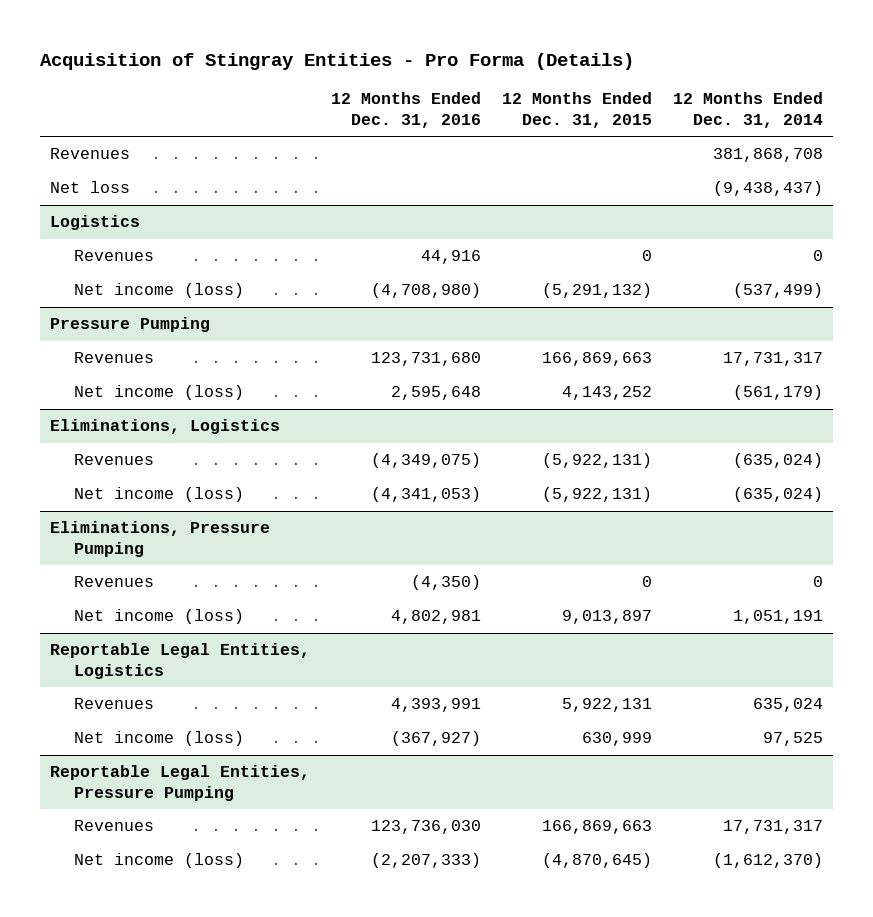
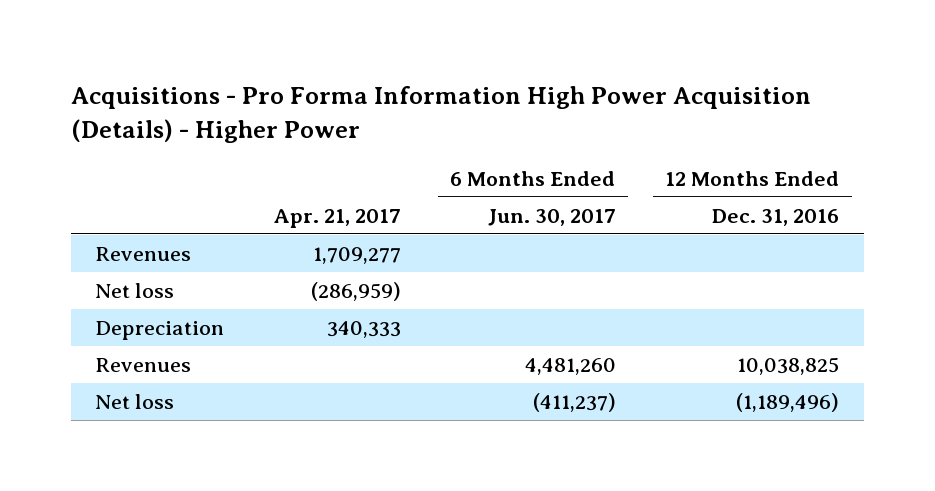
- Acquisition of Stingray Entities - Pro Forma (Details)
+ Acquisitions - Pro Forma Information High Power Acquisition (Details) - Higher Power
- | 12 Months Ended Dec. 31, 2016 | 12 Months Ended Dec. 31, 2015 | 12 Months Ended Dec. 31, 2014
+ | Apr. 21, 2017 | 6 Months Ended Jun. 30, 2017 | 12 Months Ended Dec. 31, 2016
- Logistics
- Revenues | 44,916 | 0 | 0
- Net income (loss) | (4,708,980) | (5,291,132) | (537,499)
- Pressure Pumping
- Revenues | 123,731,680 | 166,869,663 | 17,731,317
- Net income (loss) | 2,595,648 | 4,143,252 | (561,179)
- Eliminations, Logistics
- Revenues | (4,349,075) | (5,922,131) | (635,024)
- Net income (loss) | (4,341,053) | (5,922,131) | (635,024)
- Eliminations, Pressure Pumping
- Revenues | (4,350) | 0 | 0
- Net income (loss) | 4,802,981 | 9,013,897 | 1,051,191
- Reportable Legal Entities, Logistics
- Revenues | 4,393,991 | 5,922,131 | 635,024
- Net income (loss) | (367,927) | 630,999 | 97,525
- Reportable Legal Entities, Pressure Pumping
- Revenues | 123,736,030 | 166,869,663 | 17,731,317
- Net income (loss) | (2,207,333) | (4,870,645) | (1,612,370)
+ Depreciation | 340,333 | |
+ Revenues | | 4,481,260 | 10,038,825
+ Net loss | | (411,237) | (1,189,496)

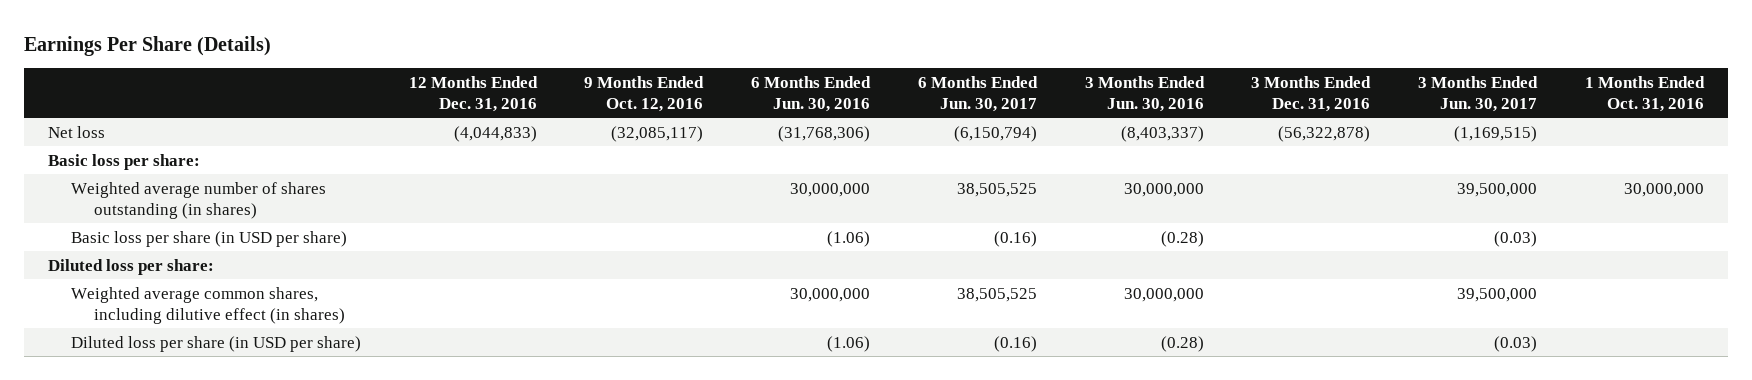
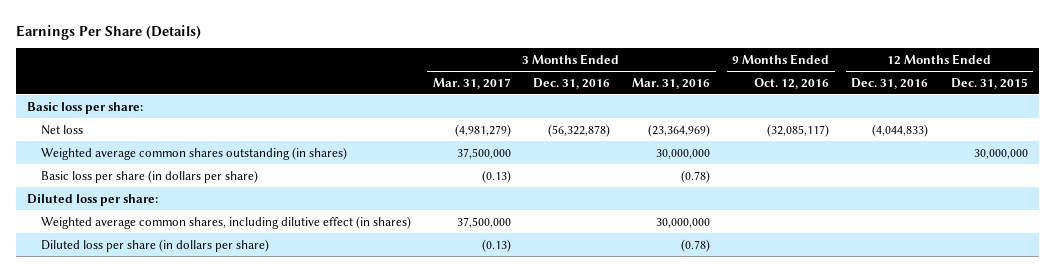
- | 12 Months Ended Dec. 31, 2016 | 9 Months Ended Oct. 12, 2016 | 6 Months Ended Jun. 30, 2016 | 6 Months Ended Jun. 30, 2017 | 3 Months Ended Jun. 30, 2016 | 3 Months Ended Dec. 31, 2016 | 3 Months Ended Jun. 30, 2017 | 1 Months Ended Oct. 31, 2016
+ | 3 Months Ended Mar. 31, 2017 | 3 Months Ended Dec. 31, 2016 | 3 Months Ended Mar. 31, 2016 | 9 Months Ended Oct. 12, 2016 | 12 Months Ended Dec. 31, 2016 | 12 Months Ended Dec. 31, 2015
- Weighted average number of shares outstanding (in shares) | | | 30,000,000 | 38,505,525 | 30,000,000 | | 39,500,000 | 30,000,000
- Basic loss per share (in USD per share) | | | (1.06) | (0.16) | (0.28) | | (0.03) |
moved down: Net loss | (4,981,279) | (56,322,878) | (23,364,969) | (32,085,117) | (4,044,833) |
+ Weighted average common shares outstanding (in shares) | 37,500,000 | | 30,000,000 | | | 30,000,000
+ Basic loss per share (in dollars per share) | (0.13) | | (0.78) | | |
- Diluted loss per share (in USD per share) | | | (1.06) | (0.16) | (0.28) | | (0.03) |
+ Diluted loss per share (in dollars per share) | (0.13) | | (0.78) | | |

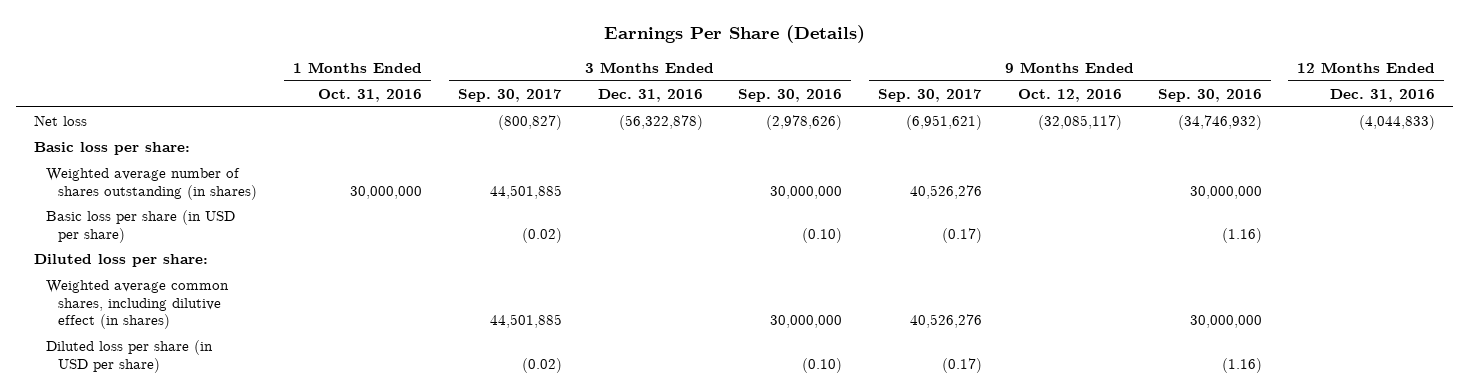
- | 3 Months Ended Mar. 31, 2017 | 3 Months Ended Dec. 31, 2016 | 3 Months Ended Mar. 31, 2016 | 9 Months Ended Oct. 12, 2016 | 12 Months Ended Dec. 31, 2016 | 12 Months Ended Dec. 31, 2015
+ | 1 Months Ended Oct. 31, 2016 | 3 Months Ended Sep. 30, 2017 | 3 Months Ended Dec. 31, 2016 | 3 Months Ended Sep. 30, 2016 | 9 Months Ended Sep. 30, 2017 | 9 Months Ended Oct. 12, 2016 | 9 Months Ended Sep. 30, 2016 | 12 Months Ended Dec. 31, 2016
- Weighted average common shares outstanding (in shares) | 37,500,000 | | 30,000,000 | | | 30,000,000
- Basic loss per share (in dollars per share) | (0.13) | | (0.78) | | |
moved down: Basic loss per share:
+ Weighted average number of shares outstanding (in shares) | 30,000,000 | 44,501,885 | | 30,000,000 | 40,526,276 | | 30,000,000 |
+ Basic loss per share (in USD per share) | | (0.02) | | (0.10) | (0.17) | | (1.16) |
- Diluted loss per share (in dollars per share) | (0.13) | | (0.78) | | |
+ Diluted loss per share (in USD per share) | | (0.02) | | (0.10) | (0.17) | | (1.16) |

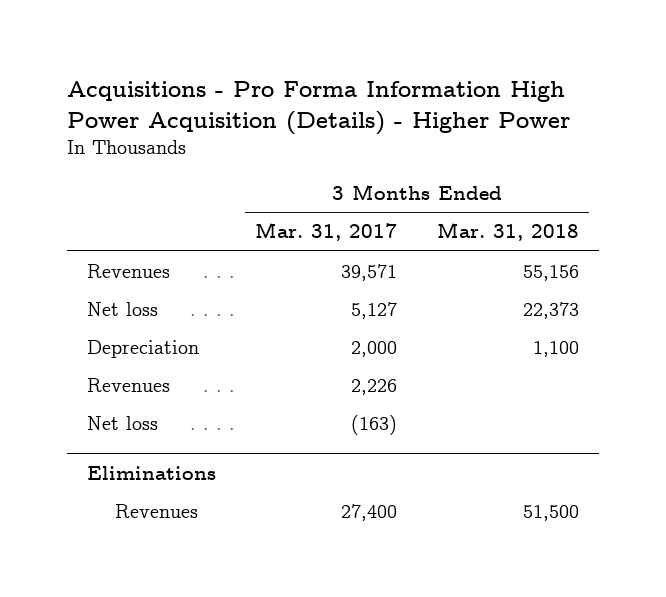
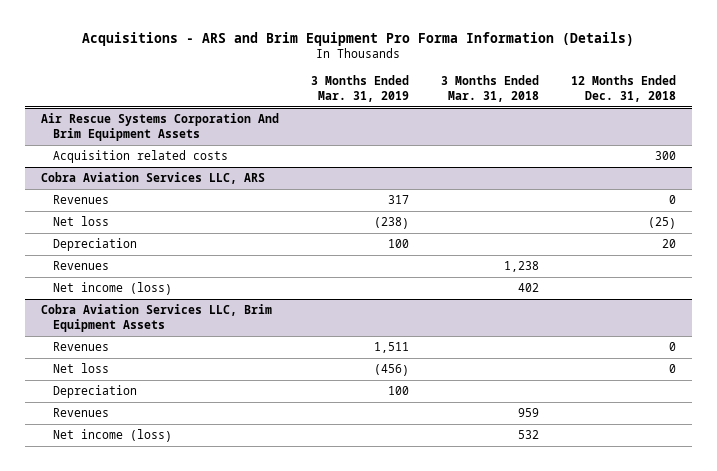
- Acquisitions - Pro Forma Information High Power Acquisition (Details) - Higher Power
+ Acquisitions - ARS and Brim Equipment Pro Forma Information (Details)
- | 3 Months Ended Mar. 31, 2017 | 3 Months Ended Mar. 31, 2018
+ | 3 Months Ended Mar. 31, 2019 | 3 Months Ended Mar. 31, 2018 | 12 Months Ended Dec. 31, 2018
- Revenues | 39,571 | 55,156
- Net loss | 5,127 | 22,373
- Depreciation | 2,000 | 1,100
- Revenues | 2,226 |
- Net loss | (163) |
- Eliminations
- Revenues | 27,400 | 51,500
+ Air Rescue Systems Corporation And Brim Equipment Assets
+ Acquisition related costs | | | 300
+ Cobra Aviation Services LLC, ARS
+ Revenues | 317 | | 0
+ Net loss | (238) | | (25)
+ Depreciation | 100 | | 20
+ Revenues | | 1,238 |
+ Net income (loss) | | 402 |
+ Cobra Aviation Services LLC, Brim Equipment Assets
+ Revenues | 1,511 | | 0
+ Net loss | (456) | | 0
+ Depreciation | 100 | |
+ Revenues | | 959 |
+ Net income (loss) | | 532 |

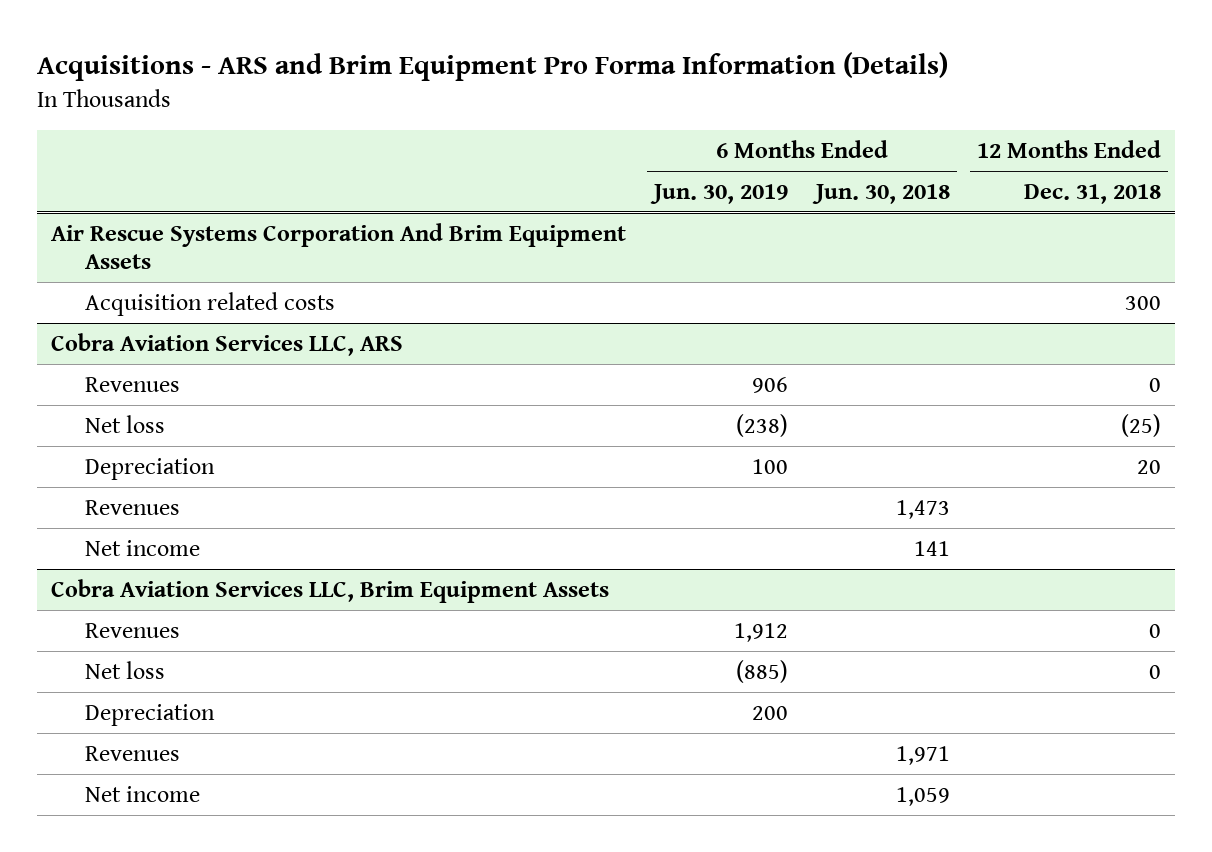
- | 3 Months Ended Mar. 31, 2019 | 3 Months Ended Mar. 31, 2018 | 12 Months Ended Dec. 31, 2018
+ | 6 Months Ended Jun. 30, 2019 | 6 Months Ended Jun. 30, 2018 | 12 Months Ended Dec. 31, 2018
@ Cobra Aviation Services LLC, ARS
- Net income (loss) | | 402 |
+ Net income | | 141 |
@ Cobra Aviation Services LLC, Brim Equipment Assets
- Net income (loss) | | 532 |
+ Net income | | 1,059 |

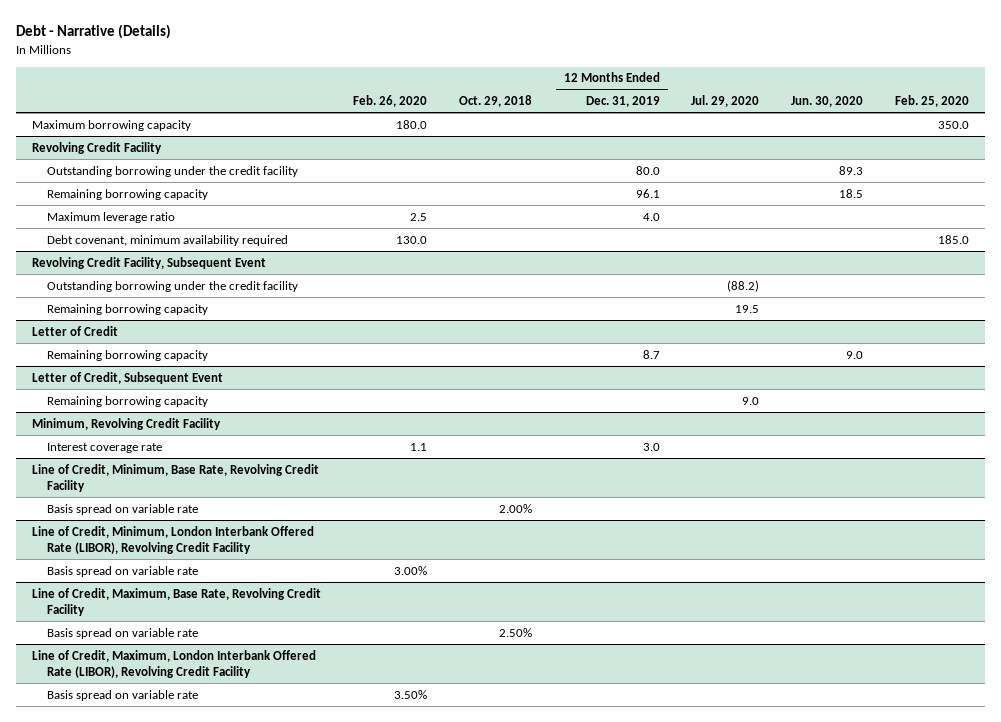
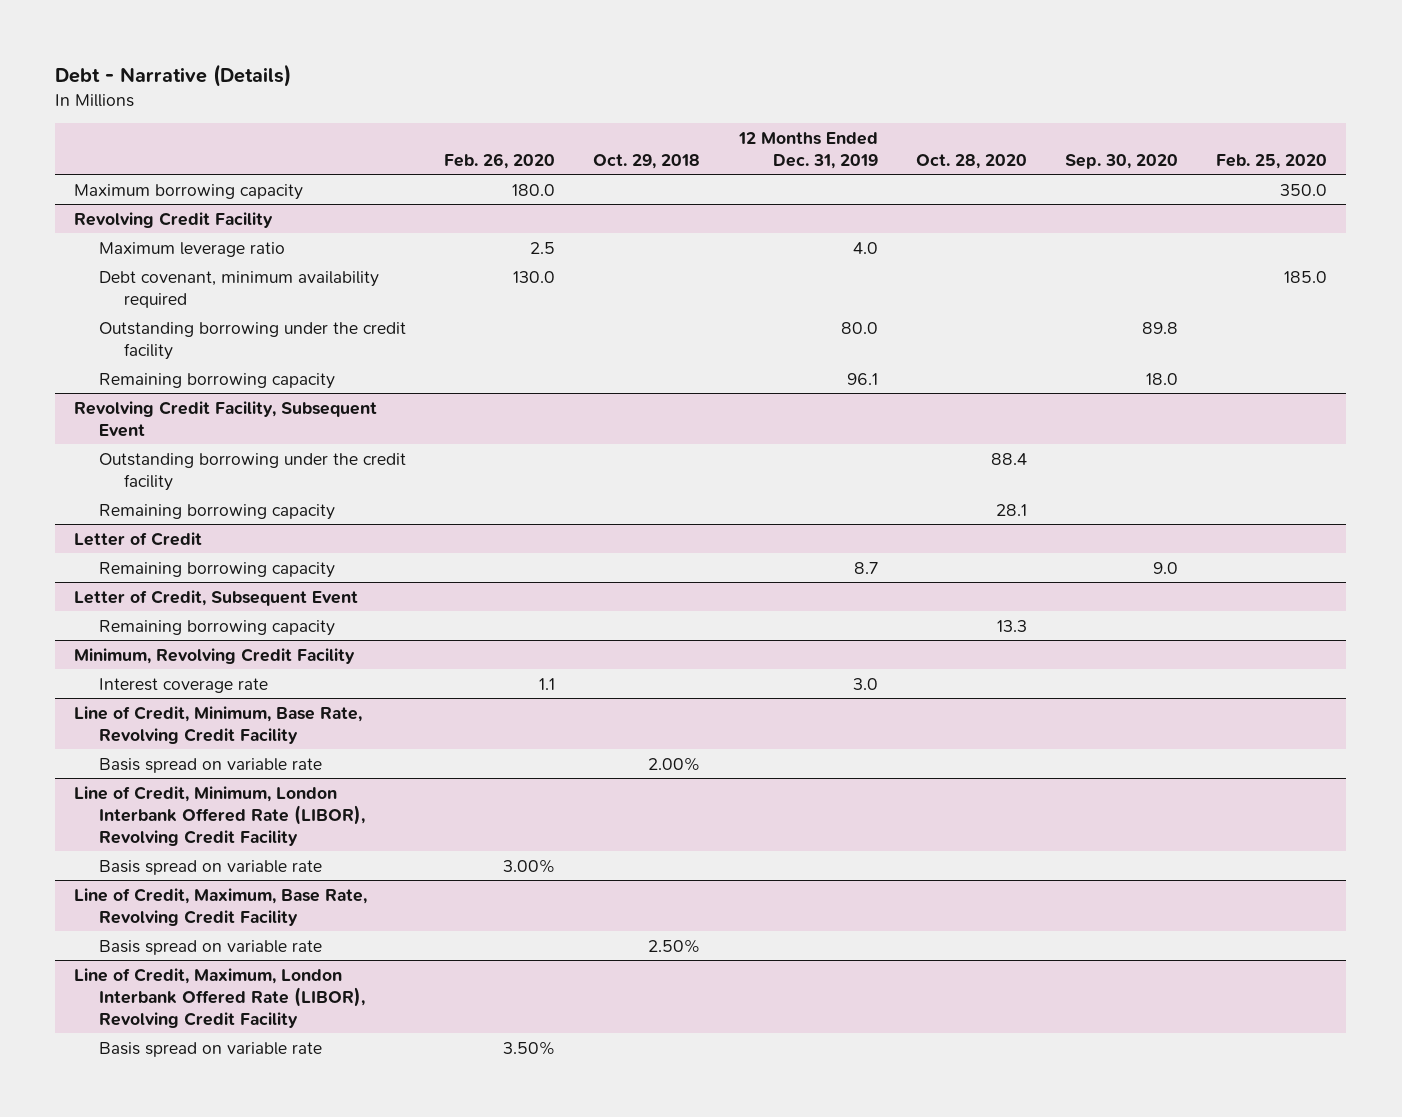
- | Feb. 26, 2020 | Oct. 29, 2018 | 12 Months Ended Dec. 31, 2019 | Jul. 29, 2020 | Jun. 30, 2020 | Feb. 25, 2020
+ | Feb. 26, 2020 | Oct. 29, 2018 | 12 Months Ended Dec. 31, 2019 | Oct. 28, 2020 | Sep. 30, 2020 | Feb. 25, 2020
@ Revolving Credit Facility
moved down: Outstanding borrowing under the credit facility | | | 80.0 | | 89.8 |
moved down: Remaining borrowing capacity | | | 96.1 | | 18.0 |

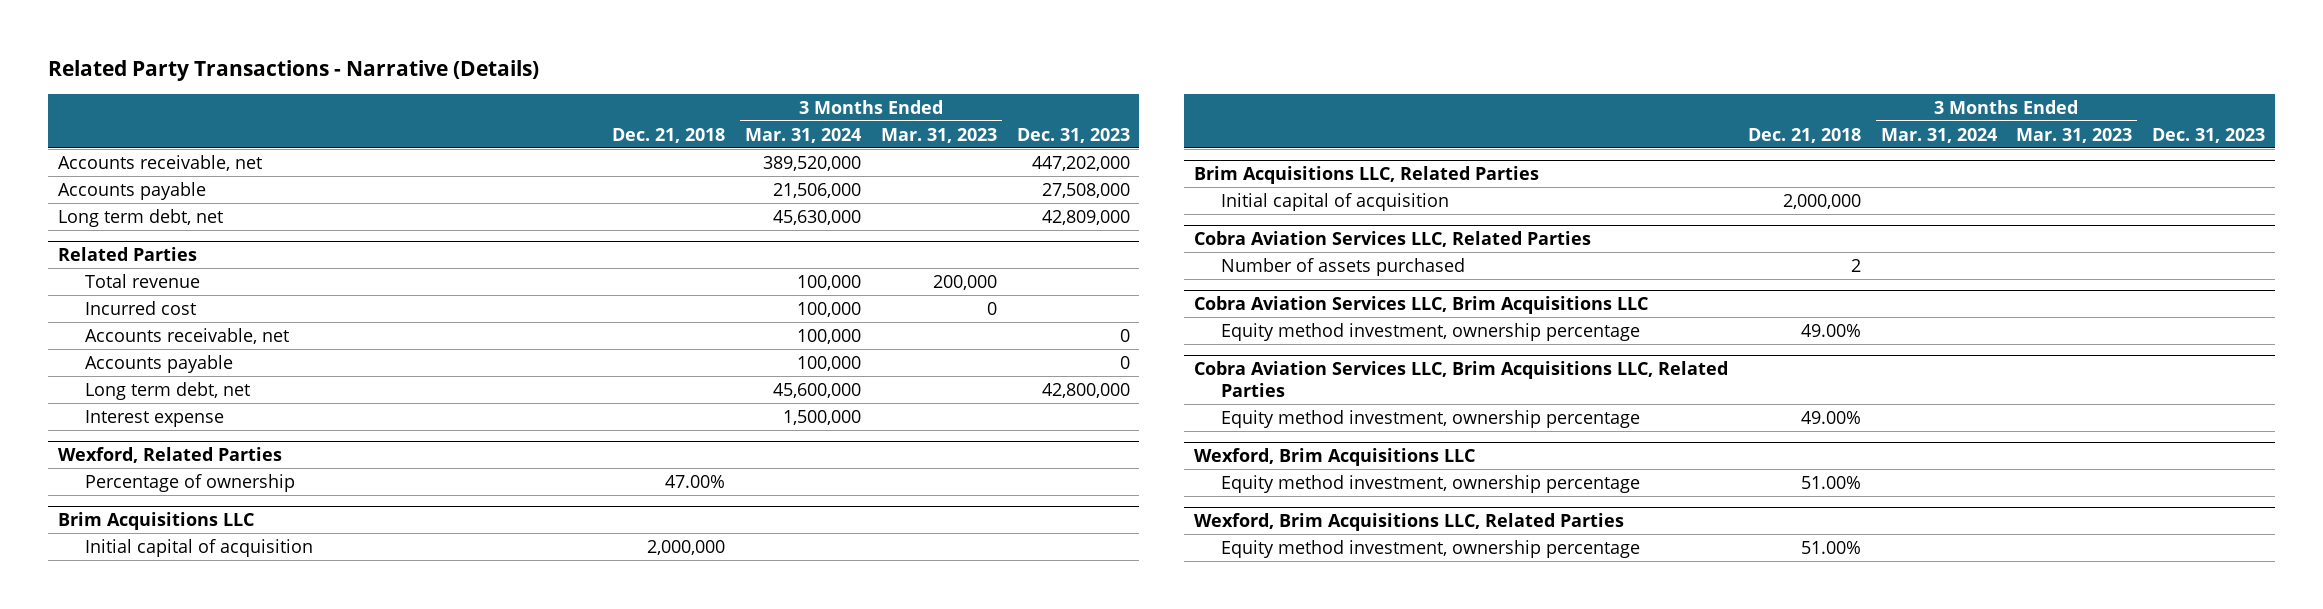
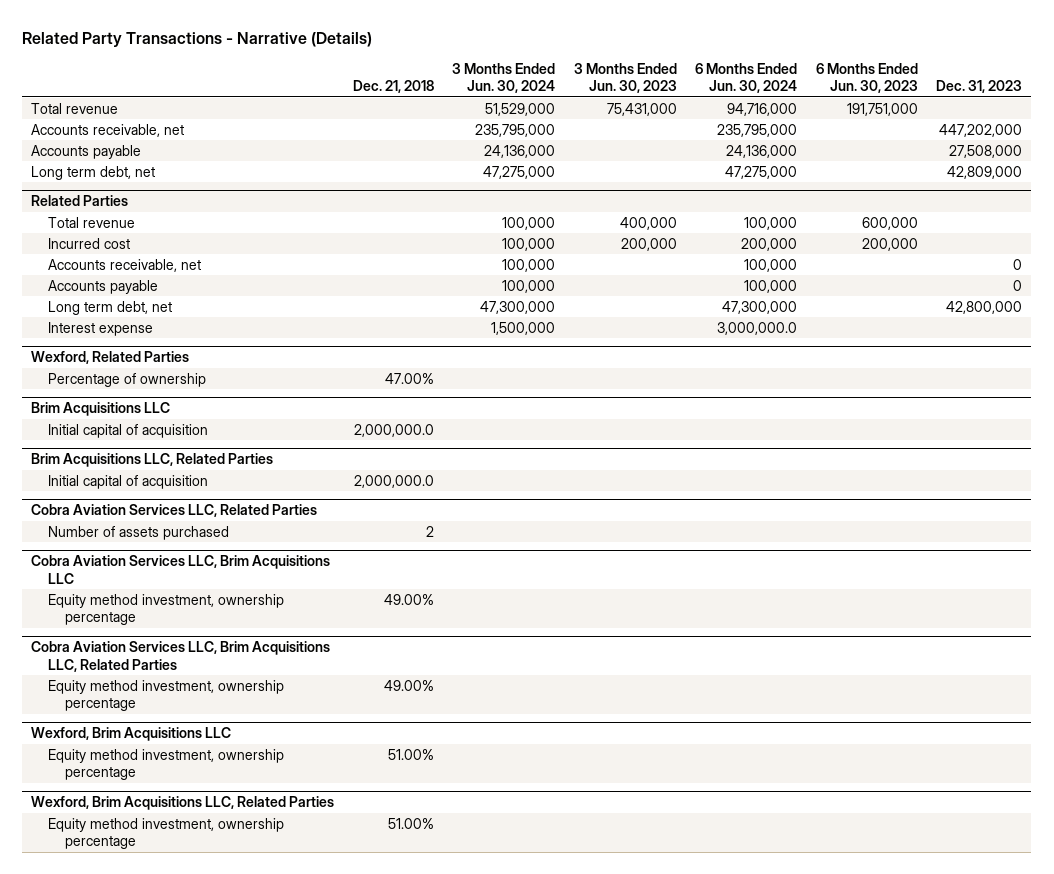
- | Dec. 21, 2018 | 3 Months Ended Mar. 31, 2024 | 3 Months Ended Mar. 31, 2023 | Dec. 31, 2023
+ | Dec. 21, 2018 | 3 Months Ended Jun. 30, 2024 | 3 Months Ended Jun. 30, 2023 | 6 Months Ended Jun. 30, 2024 | 6 Months Ended Jun. 30, 2023 | Dec. 31, 2023
+ Total revenue | | 51,529,000 | 75,431,000 | 94,716,000 | 191,751,000 |
@ Brim Acquisitions LLC
- Initial capital of acquisition | 2,000,000 | | |
+ Initial capital of acquisition | 2,000,000.0 | | | | |
@ Brim Acquisitions LLC, Related Parties
- Initial capital of acquisition | 2,000,000 | | |
+ Initial capital of acquisition | 2,000,000.0 | | | | |

